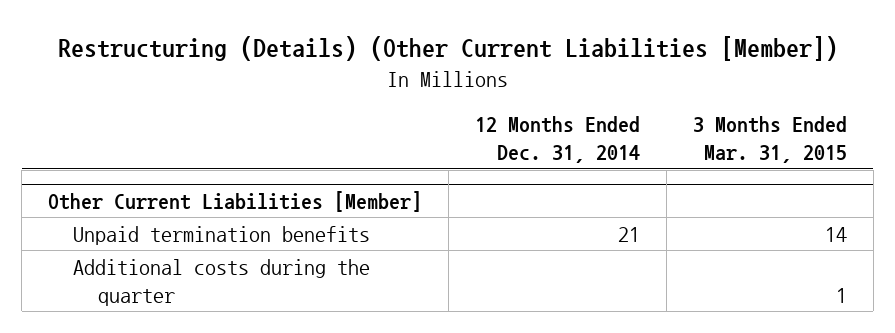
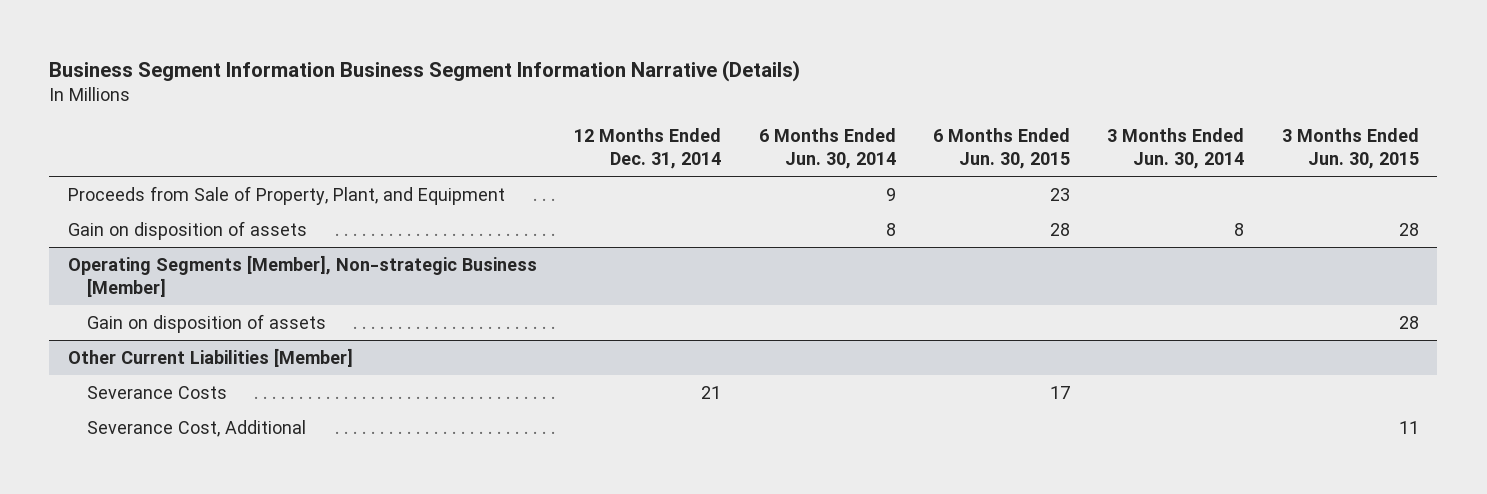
- Restructuring (Details) (Other Current Liabilities [Member])
+ Business Segment Information Business Segment Information Narrative (Details)
- | 12 Months Ended Dec. 31, 2014 | 3 Months Ended Mar. 31, 2015
+ | 12 Months Ended Dec. 31, 2014 | 6 Months Ended Jun. 30, 2014 | 6 Months Ended Jun. 30, 2015 | 3 Months Ended Jun. 30, 2014 | 3 Months Ended Jun. 30, 2015
+ Proceeds from Sale of Property, Plant, and Equipment | | 9 | 23 | |
+ Gain on disposition of assets | | 8 | 28 | 8 | 28
+ Operating Segments [Member], Non-strategic Business [Member]
+ Gain on disposition of assets | | | | | 28
@ Other Current Liabilities [Member]
- Unpaid termination benefits | 21 | 14
- Additional costs during the quarter | | 1
+ Severance Costs | 21 | | 17 | |
+ Severance Cost, Additional | | | | | 11

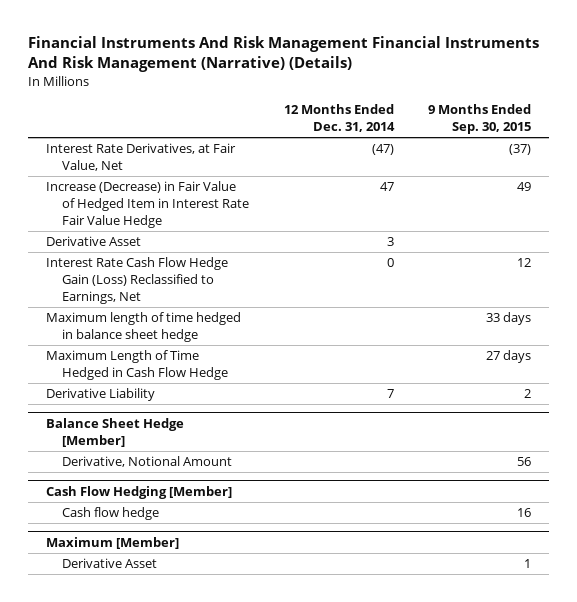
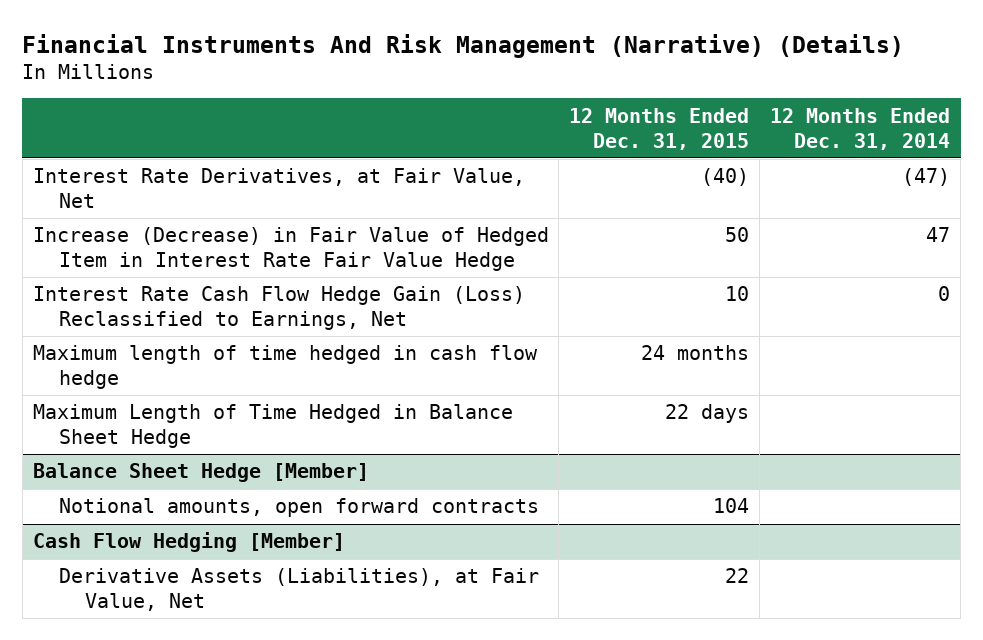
- Financial Instruments And Risk Management Financial Instruments And Risk Management (Narrative) (Details)
+ Financial Instruments And Risk Management (Narrative) (Details)
- | 12 Months Ended Dec. 31, 2014 | 9 Months Ended Sep. 30, 2015
+ | 12 Months Ended Dec. 31, 2015 | 12 Months Ended Dec. 31, 2014
- Derivative Asset | 3 |
- Maximum length of time hedged in balance sheet hedge | | 33 days
- Maximum Length of Time Hedged in Cash Flow Hedge | | 27 days
- Derivative Liability | 7 | 2
+ Maximum length of time hedged in cash flow hedge | 24 months |
+ Maximum Length of Time Hedged in Balance Sheet Hedge | 22 days |
@ Balance Sheet Hedge [Member]
- Derivative, Notional Amount | | 56
+ Notional amounts, open forward contracts | 104 |
@ Cash Flow Hedging [Member]
- Cash flow hedge | | 16
- Maximum [Member]
- Derivative Asset | | 1
@ Cash Flow Hedging [Member]
+ Derivative Assets (Liabilities), at Fair Value, Net | 22 |

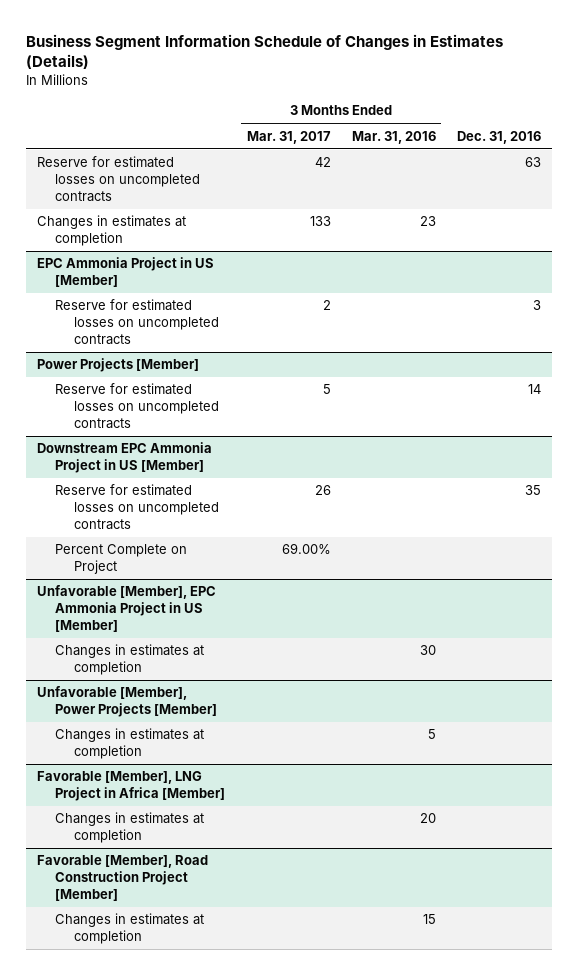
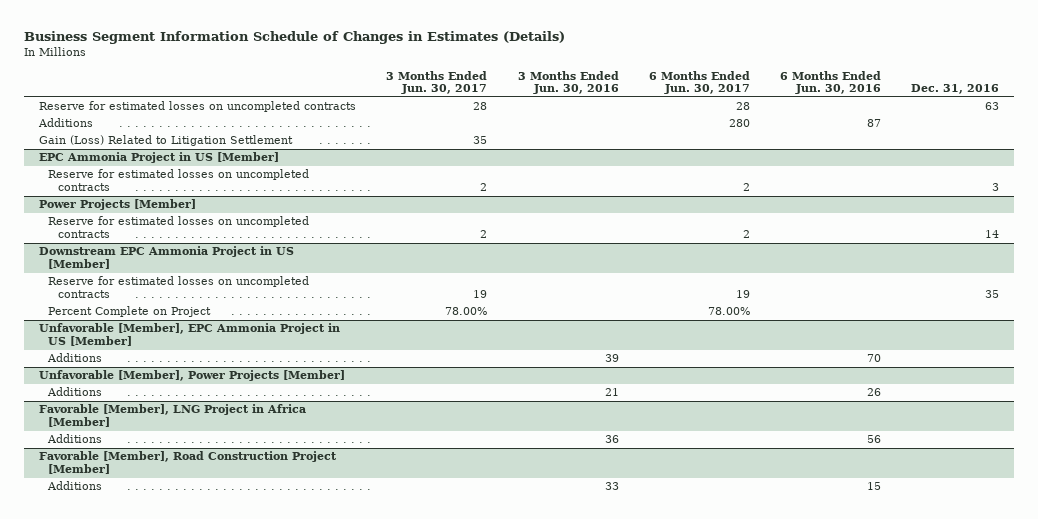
- | 3 Months Ended Mar. 31, 2017 | 3 Months Ended Mar. 31, 2016 | Dec. 31, 2016
+ | 3 Months Ended Jun. 30, 2017 | 3 Months Ended Jun. 30, 2016 | 6 Months Ended Jun. 30, 2017 | 6 Months Ended Jun. 30, 2016 | Dec. 31, 2016
- Changes in estimates at completion | 133 | 23 |
+ Additions | | | 280 | 87 |
+ Gain (Loss) Related to Litigation Settlement | 35 | | | |
@ Unfavorable [Member], EPC Ammonia Project in US [Member]
- Changes in estimates at completion | | 30 |
+ Additions | | 39 | | 70 |
@ Unfavorable [Member], Power Projects [Member]
- Changes in estimates at completion | | 5 |
+ Additions | | 21 | | 26 |
@ Favorable [Member], LNG Project in Africa [Member]
- Changes in estimates at completion | | 20 |
+ Additions | | 36 | | 56 |
@ Favorable [Member], Road Construction Project [Member]
- Changes in estimates at completion | | 15 |
+ Additions | | 33 | | 15 |

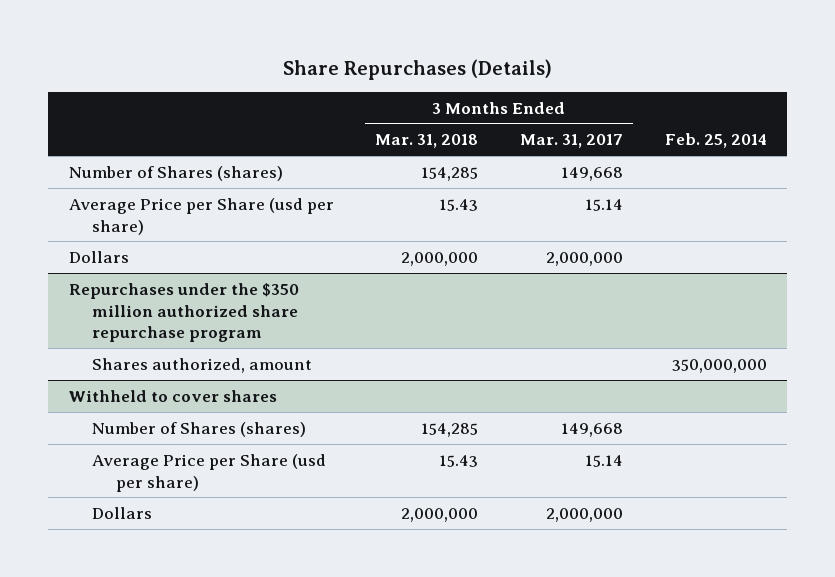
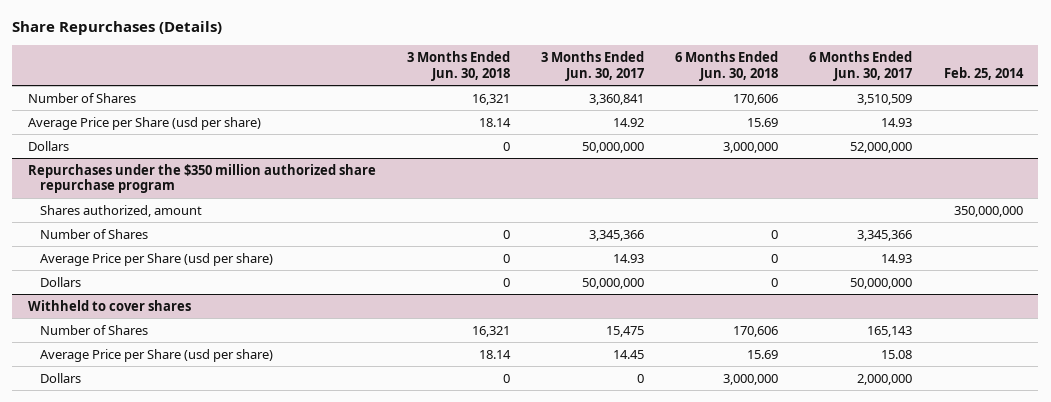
- | 3 Months Ended Mar. 31, 2018 | 3 Months Ended Mar. 31, 2017 | Feb. 25, 2014
+ | 3 Months Ended Jun. 30, 2018 | 3 Months Ended Jun. 30, 2017 | 6 Months Ended Jun. 30, 2018 | 6 Months Ended Jun. 30, 2017 | Feb. 25, 2014
- Number of Shares (shares) | 154,285 | 149,668 |
+ Number of Shares | 16,321 | 3,360,841 | 170,606 | 3,510,509 |
@ Repurchases under the $350 million authorized share repurchase program
+ Number of Shares | 0 | 3,345,366 | 0 | 3,345,366 |
+ Average Price per Share (usd per share) | 0 | 14.93 | 0 | 14.93 |
+ Dollars | 0 | 50,000,000 | 0 | 50,000,000 |
@ Withheld to cover shares
- Number of Shares (shares) | 154,285 | 149,668 |
+ Number of Shares | 16,321 | 15,475 | 170,606 | 165,143 |

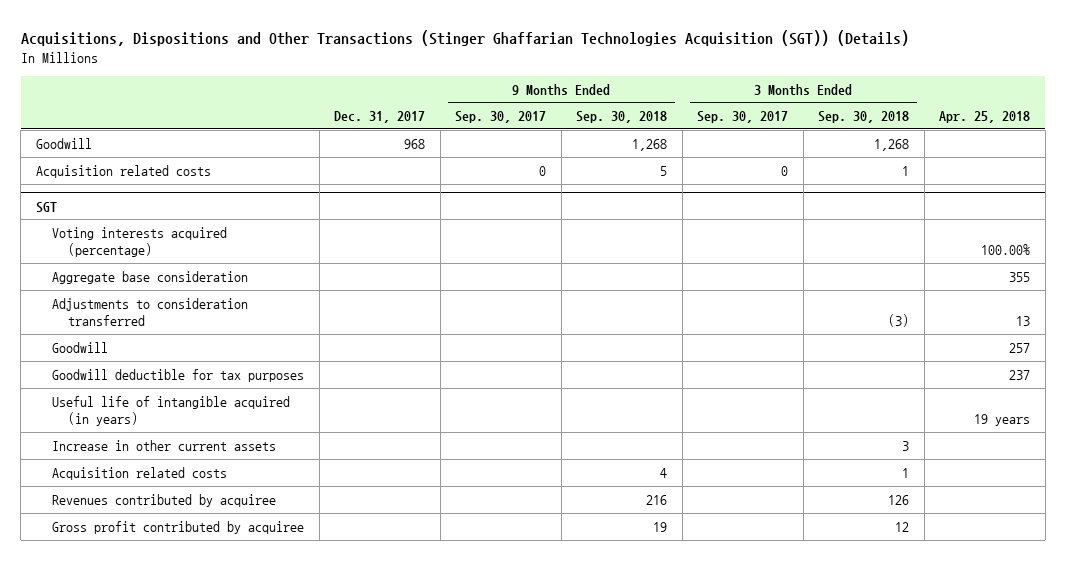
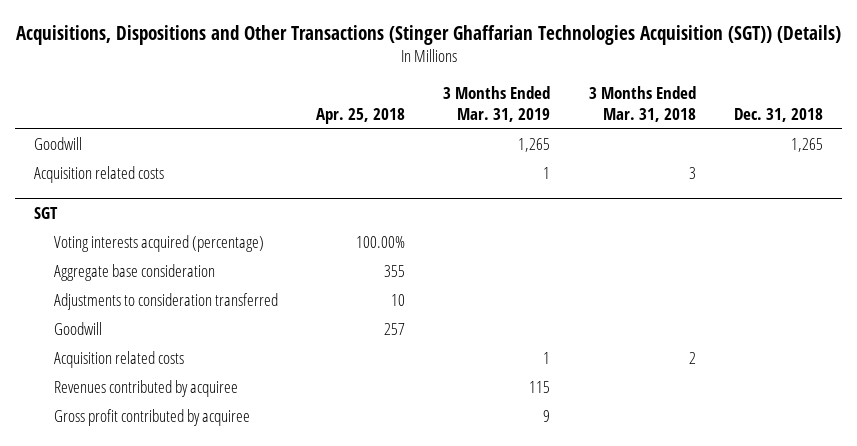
- | Dec. 31, 2017 | 9 Months Ended Sep. 30, 2017 | 9 Months Ended Sep. 30, 2018 | 3 Months Ended Sep. 30, 2017 | 3 Months Ended Sep. 30, 2018 | Apr. 25, 2018
+ | Apr. 25, 2018 | 3 Months Ended Mar. 31, 2019 | 3 Months Ended Mar. 31, 2018 | Dec. 31, 2018
@ SGT
- Adjustments to consideration transferred | | | | | (3) | 13
+ Adjustments to consideration transferred | 10 | | |
- Goodwill deductible for tax purposes | | | | | | 237
- Useful life of intangible acquired (in years) | | | | | | 19 years
- Increase in other current assets | | | | | 3 |

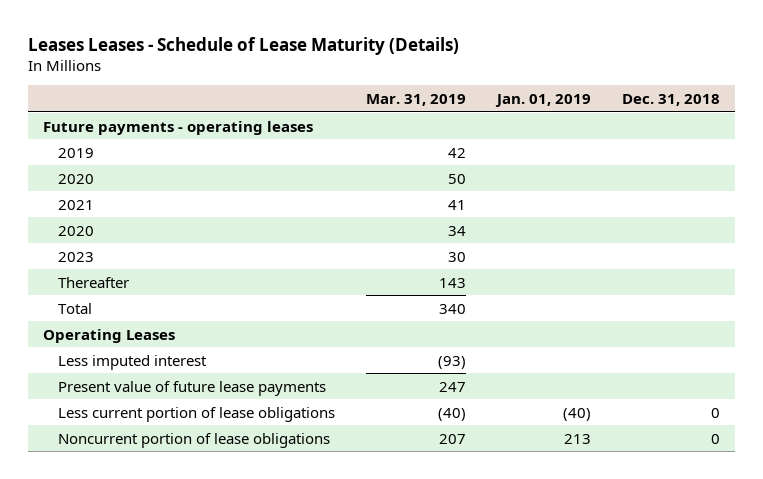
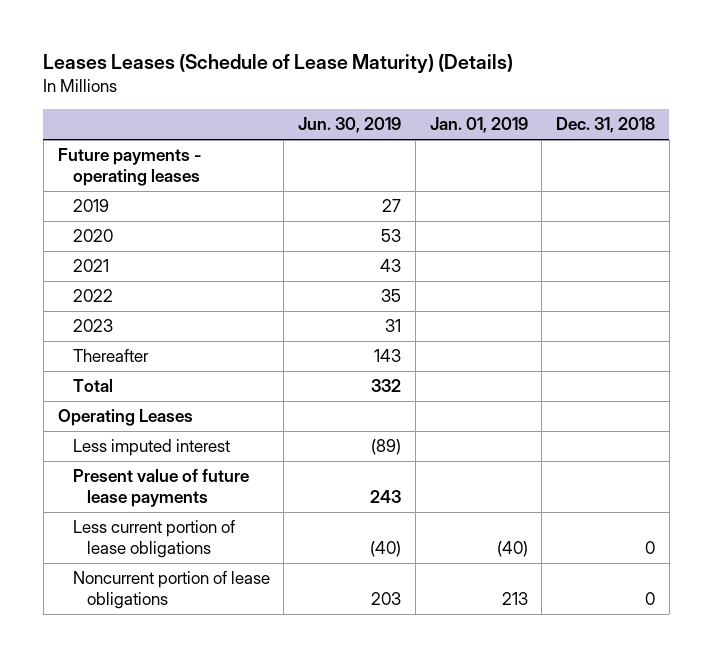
- Leases Leases - Schedule of Lease Maturity (Details)
+ Leases Leases (Schedule of Lease Maturity) (Details)
- | Mar. 31, 2019 | Jan. 01, 2019 | Dec. 31, 2018
+ | Jun. 30, 2019 | Jan. 01, 2019 | Dec. 31, 2018
- 2020 | 34 | |
+ 2022 | 35 | |

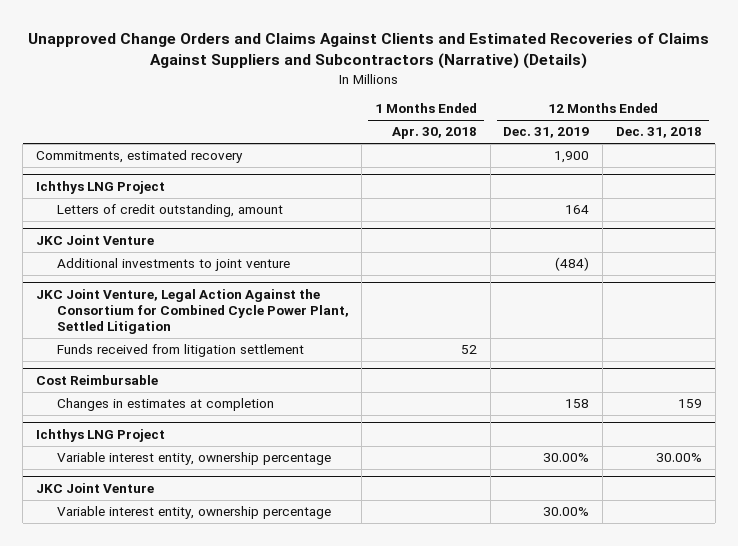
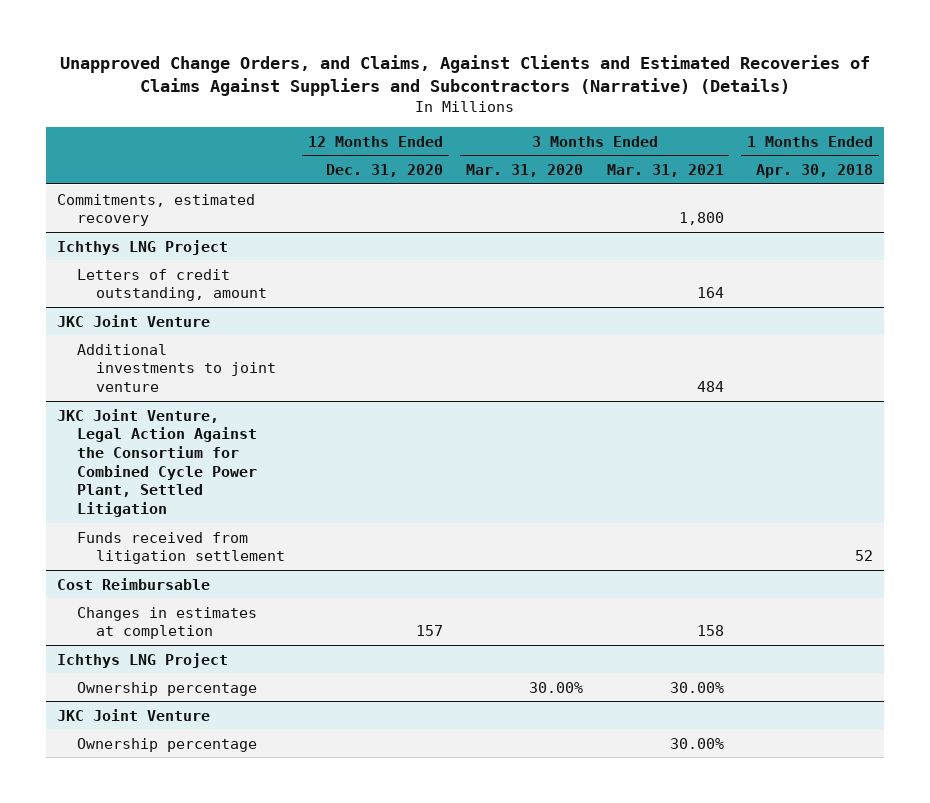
- Unapproved Change Orders and Claims Against Clients and Estimated Recoveries of Claims Against Suppliers and Subcontractors (Narrative) (Details)
+ Unapproved Change Orders, and Claims, Against Clients and Estimated Recoveries of Claims Against Suppliers and Subcontractors (Narrative) (Details)
- | 1 Months Ended Apr. 30, 2018 | 12 Months Ended Dec. 31, 2019 | 12 Months Ended Dec. 31, 2018
+ | 12 Months Ended Dec. 31, 2020 | 3 Months Ended Mar. 31, 2020 | 3 Months Ended Mar. 31, 2021 | 1 Months Ended Apr. 30, 2018
@ Ichthys LNG Project
- Variable interest entity, ownership percentage | | 30.00% | 30.00%
+ Ownership percentage | | 30.00% | 30.00% |
@ JKC Joint Venture
- Variable interest entity, ownership percentage | | 30.00% |
+ Ownership percentage | | | 30.00% |

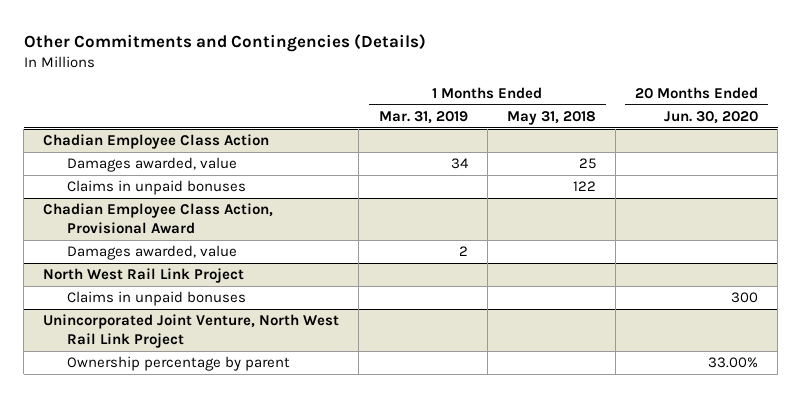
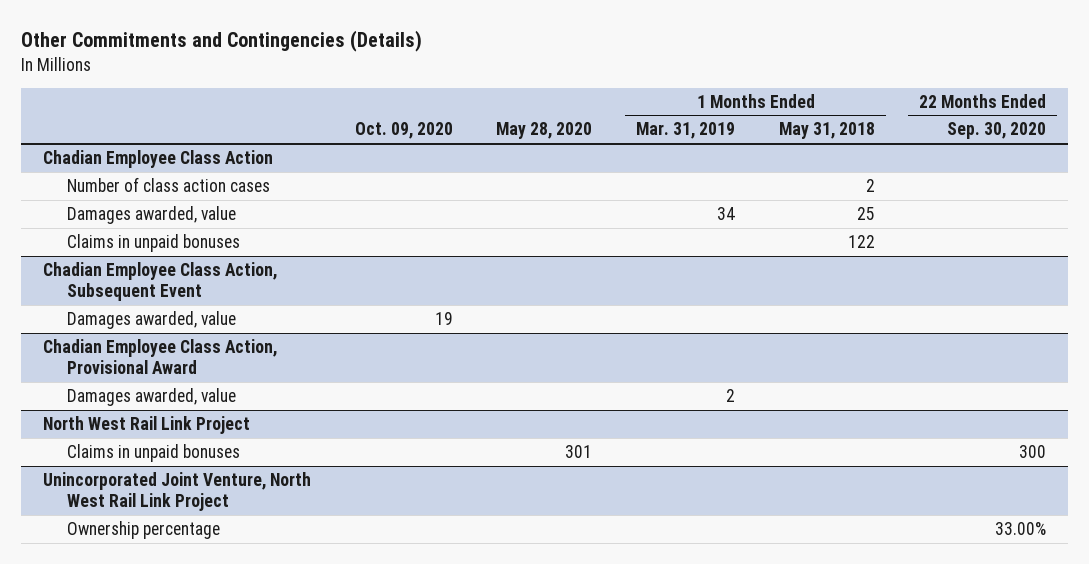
- | 1 Months Ended Mar. 31, 2019 | 1 Months Ended May 31, 2018 | 20 Months Ended Jun. 30, 2020
+ | Oct. 09, 2020 | May 28, 2020 | 1 Months Ended Mar. 31, 2019 | 1 Months Ended May 31, 2018 | 22 Months Ended Sep. 30, 2020
@ Chadian Employee Class Action
+ Number of class action cases | | | | 2 |
+ Chadian Employee Class Action, Subsequent Event
+ Damages awarded, value | 19 | | | |
@ Unincorporated Joint Venture, North West Rail Link Project
- Ownership percentage by parent | | | 33.00%
+ Ownership percentage | | | | | 33.00%

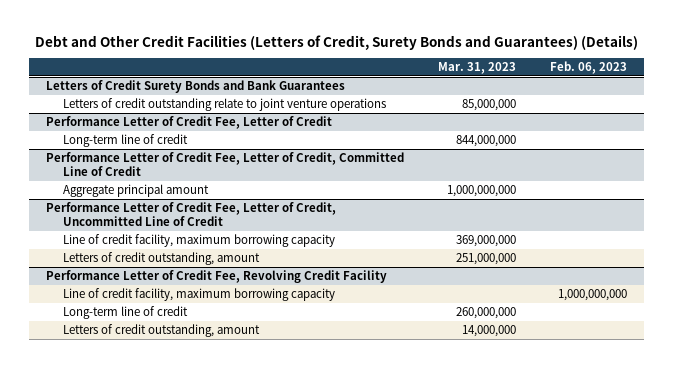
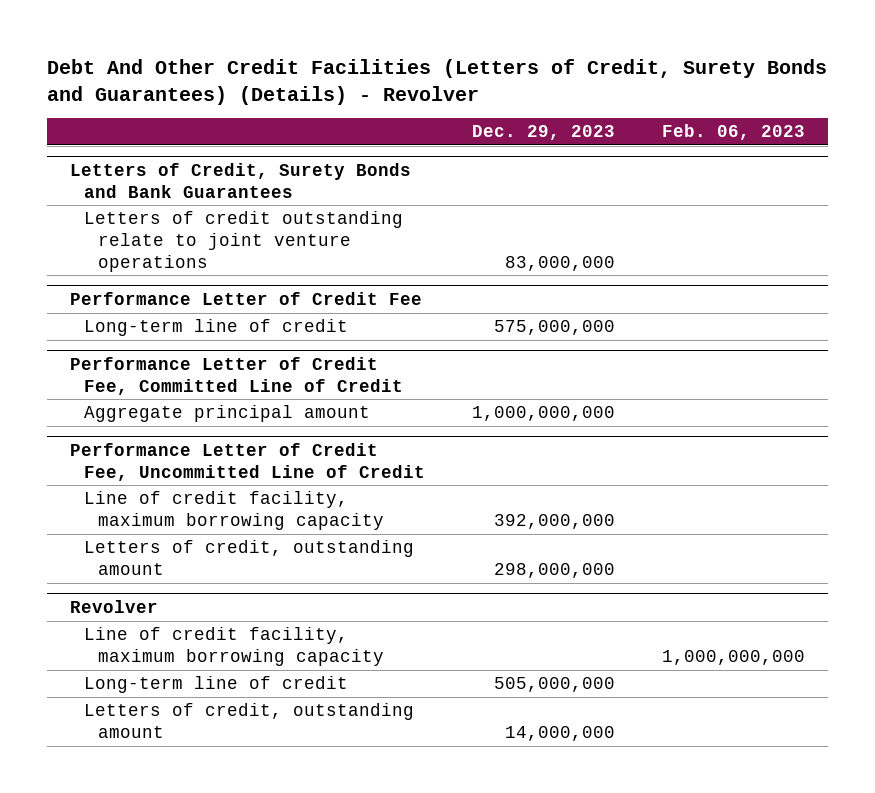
- Debt and Other Credit Facilities (Letters of Credit, Surety Bonds and Guarantees) (Details)
+ Debt And Other Credit Facilities (Letters of Credit, Surety Bonds and Guarantees) (Details) - Revolver
- | Mar. 31, 2023 | Feb. 06, 2023
+ | Dec. 29, 2023 | Feb. 06, 2023
- Letters of Credit Surety Bonds and Bank Guarantees
+ Letters of Credit, Surety Bonds and Bank Guarantees
- Performance Letter of Credit Fee, Letter of Credit
+ Performance Letter of Credit Fee
- Performance Letter of Credit Fee, Letter of Credit, Committed Line of Credit
+ Performance Letter of Credit Fee, Committed Line of Credit
- Performance Letter of Credit Fee, Letter of Credit, Uncommitted Line of Credit
+ Performance Letter of Credit Fee, Uncommitted Line of Credit
- Letters of credit outstanding, amount | 251,000,000 |
- Performance Letter of Credit Fee, Revolving Credit Facility
+ Letters of credit, outstanding amount | 298,000,000 |
+ Revolver
- Letters of credit outstanding, amount | 14,000,000 |
+ Letters of credit, outstanding amount | 14,000,000 |

